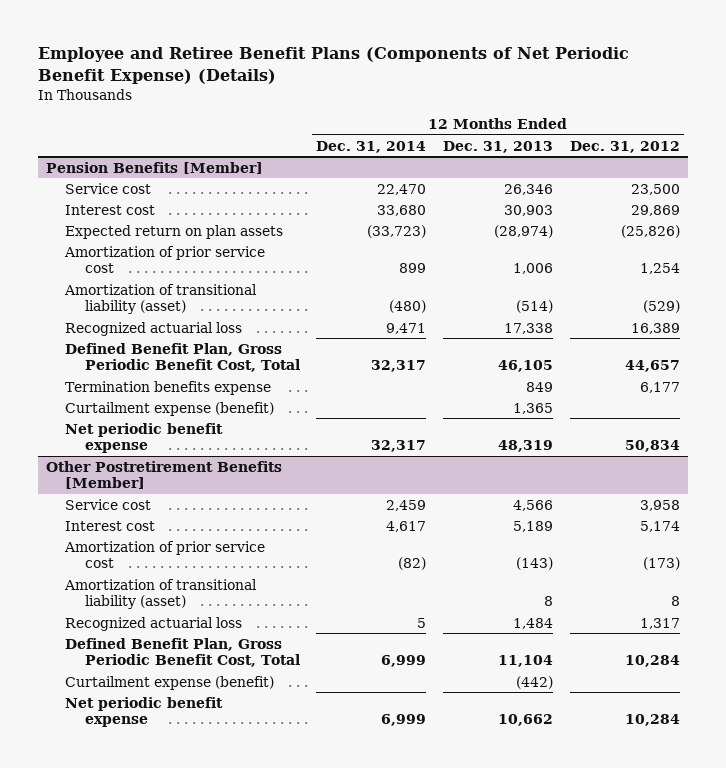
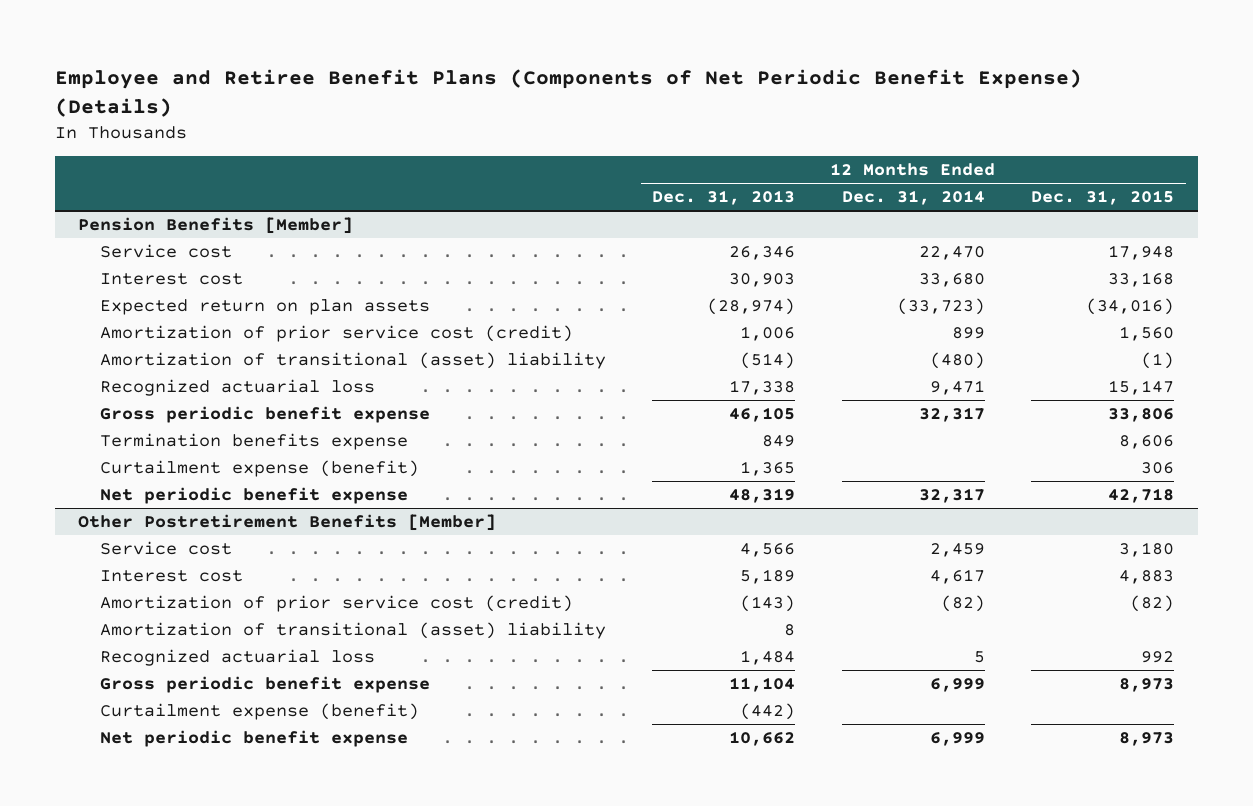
- | 12 Months Ended Dec. 31, 2014 | 12 Months Ended Dec. 31, 2013 | 12 Months Ended Dec. 31, 2012
+ | 12 Months Ended Dec. 31, 2013 | 12 Months Ended Dec. 31, 2014 | 12 Months Ended Dec. 31, 2015
@ Pension Benefits [Member]
- Amortization of prior service cost | 899 | 1,006 | 1,254
- Amortization of transitional liability (asset) | (480) | (514) | (529)
+ Amortization of prior service cost (credit) | 1,006 | 899 | 1,560
+ Amortization of transitional (asset) liability | (514) | (480) | (1)
- Defined Benefit Plan, Gross Periodic Benefit Cost, Total | 32,317 | 46,105 | 44,657
+ Gross periodic benefit expense | 46,105 | 32,317 | 33,806
@ Other Postretirement Benefits [Member]
- Amortization of prior service cost | (82) | (143) | (173)
- Amortization of transitional liability (asset) | | 8 | 8
+ Amortization of prior service cost (credit) | (143) | (82) | (82)
+ Amortization of transitional (asset) liability | 8 | |
- Defined Benefit Plan, Gross Periodic Benefit Cost, Total | 6,999 | 11,104 | 10,284
+ Gross periodic benefit expense | 11,104 | 6,999 | 8,973

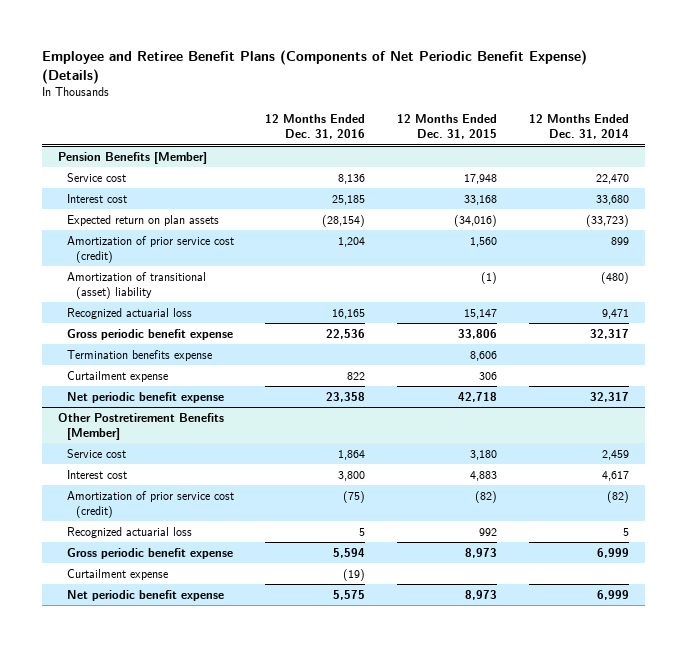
- | 12 Months Ended Dec. 31, 2013 | 12 Months Ended Dec. 31, 2014 | 12 Months Ended Dec. 31, 2015
+ | 12 Months Ended Dec. 31, 2016 | 12 Months Ended Dec. 31, 2015 | 12 Months Ended Dec. 31, 2014
@ Pension Benefits [Member]
- Curtailment expense (benefit) | 1,365 | | 306
+ Curtailment expense | 822 | 306 |
@ Other Postretirement Benefits [Member]
- Amortization of transitional (asset) liability | 8 | |
- Curtailment expense (benefit) | (442) | |
+ Curtailment expense | (19) | |

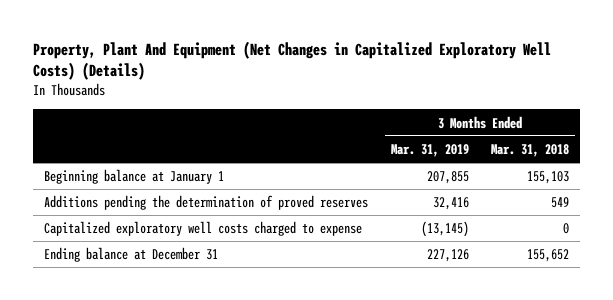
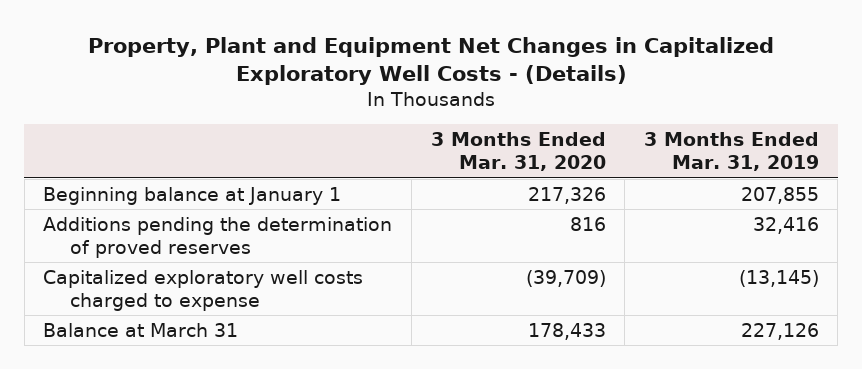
- Property, Plant And Equipment (Net Changes in Capitalized Exploratory Well Costs) (Details)
+ Property, Plant and Equipment Net Changes in Capitalized Exploratory Well Costs - (Details)
- | 3 Months Ended Mar. 31, 2019 | 3 Months Ended Mar. 31, 2018
+ | 3 Months Ended Mar. 31, 2020 | 3 Months Ended Mar. 31, 2019
- Ending balance at December 31 | 227,126 | 155,652
+ Balance at March 31 | 178,433 | 227,126

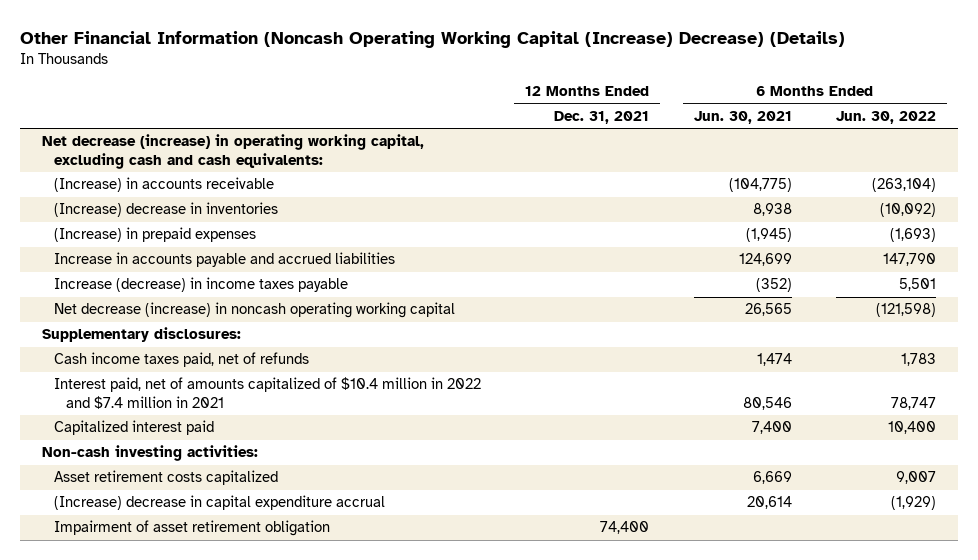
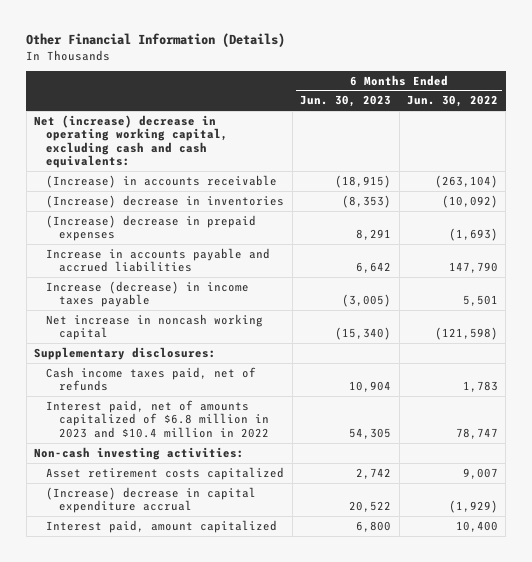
- Other Financial Information (Noncash Operating Working Capital (Increase) Decrease) (Details)
+ Other Financial Information (Details)
- | 12 Months Ended Dec. 31, 2021 | 6 Months Ended Jun. 30, 2021 | 6 Months Ended Jun. 30, 2022
+ | 6 Months Ended Jun. 30, 2023 | 6 Months Ended Jun. 30, 2022
- Net decrease (increase) in operating working capital, excluding cash and cash equivalents:
+ Net (increase) decrease in operating working capital, excluding cash and cash equivalents:
- (Increase) in prepaid expenses | | (1,945) | (1,693)
+ (Increase) decrease in prepaid expenses | 8,291 | (1,693)
- Net decrease (increase) in noncash operating working capital | | 26,565 | (121,598)
+ Net increase in noncash working capital | (15,340) | (121,598)
- Interest paid, net of amounts capitalized of $10.4 million in 2022 and $7.4 million in 2021 | | 80,546 | 78,747
- Capitalized interest paid | | 7,400 | 10,400
+ Interest paid, net of amounts capitalized of $6.8 million in 2023 and $10.4 million in 2022 | 54,305 | 78,747
- Impairment of asset retirement obligation | 74,400 | |
+ Interest paid, amount capitalized | 6,800 | 10,400

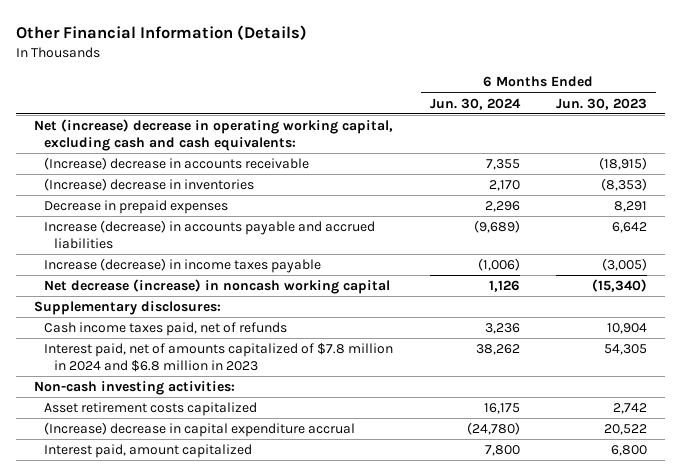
- | 6 Months Ended Jun. 30, 2023 | 6 Months Ended Jun. 30, 2022
+ | 6 Months Ended Jun. 30, 2024 | 6 Months Ended Jun. 30, 2023
- (Increase) in accounts receivable | (18,915) | (263,104)
+ (Increase) decrease in accounts receivable | 7,355 | (18,915)
- (Increase) decrease in prepaid expenses | 8,291 | (1,693)
- Increase in accounts payable and accrued liabilities | 6,642 | 147,790
+ Decrease in prepaid expenses | 2,296 | 8,291
+ Increase (decrease) in accounts payable and accrued liabilities | (9,689) | 6,642
- Net increase in noncash working capital | (15,340) | (121,598)
+ Net decrease (increase) in noncash working capital | 1,126 | (15,340)
- Interest paid, net of amounts capitalized of $6.8 million in 2023 and $10.4 million in 2022 | 54,305 | 78,747
+ Interest paid, net of amounts capitalized of $7.8 million in 2024 and $6.8 million in 2023 | 38,262 | 54,305

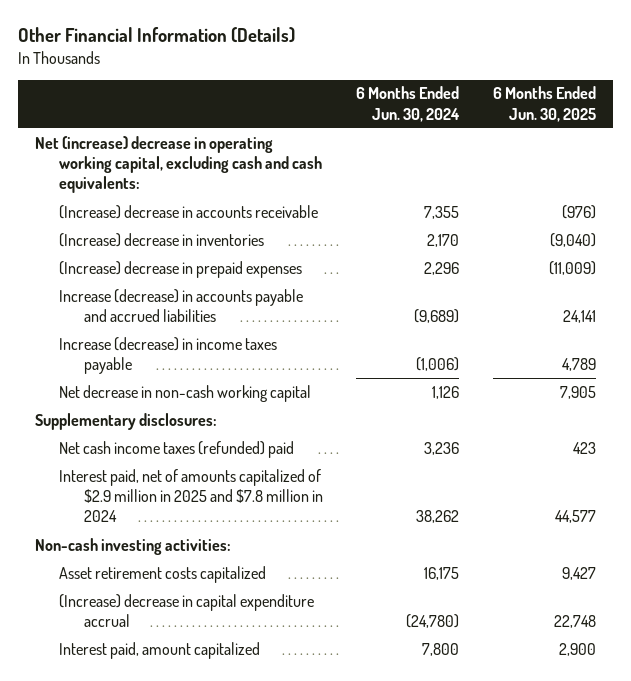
- | 6 Months Ended Jun. 30, 2024 | 6 Months Ended Jun. 30, 2023
+ | 6 Months Ended Jun. 30, 2024 | 6 Months Ended Jun. 30, 2025
- Decrease in prepaid expenses | 2,296 | 8,291
+ (Increase) decrease in prepaid expenses | 2,296 | (11,009)
- Net decrease (increase) in noncash working capital | 1,126 | (15,340)
+ Net decrease in non-cash working capital | 1,126 | 7,905
- Cash income taxes paid, net of refunds | 3,236 | 10,904
- Interest paid, net of amounts capitalized of $7.8 million in 2024 and $6.8 million in 2023 | 38,262 | 54,305
+ Net cash income taxes (refunded) paid | 3,236 | 423
+ Interest paid, net of amounts capitalized of $2.9 million in 2025 and $7.8 million in 2024 | 38,262 | 44,577

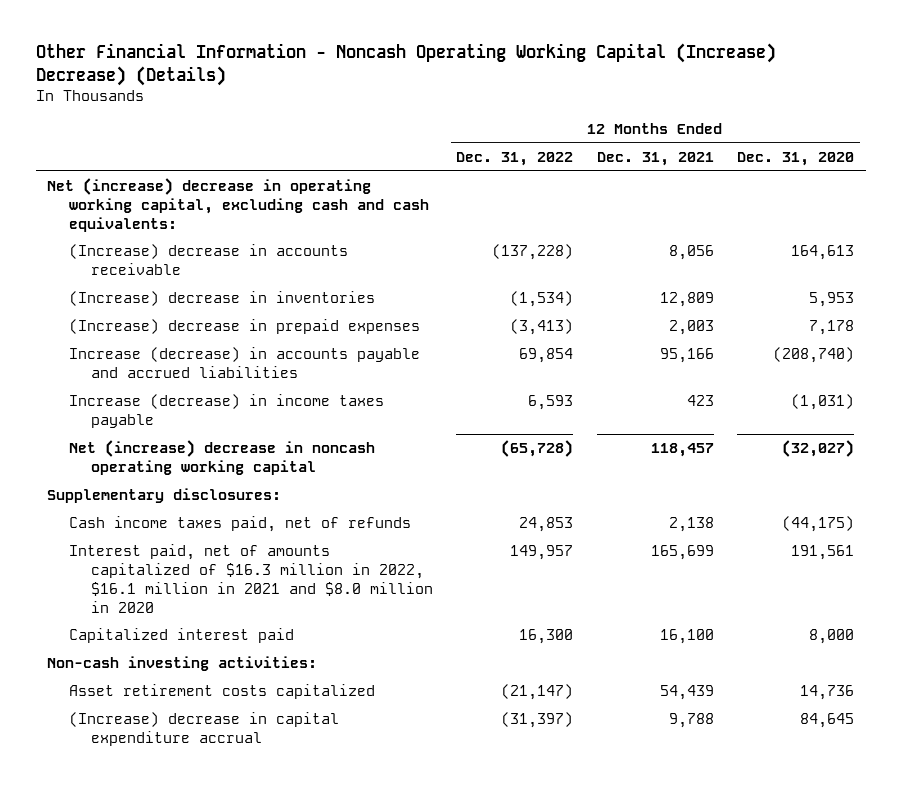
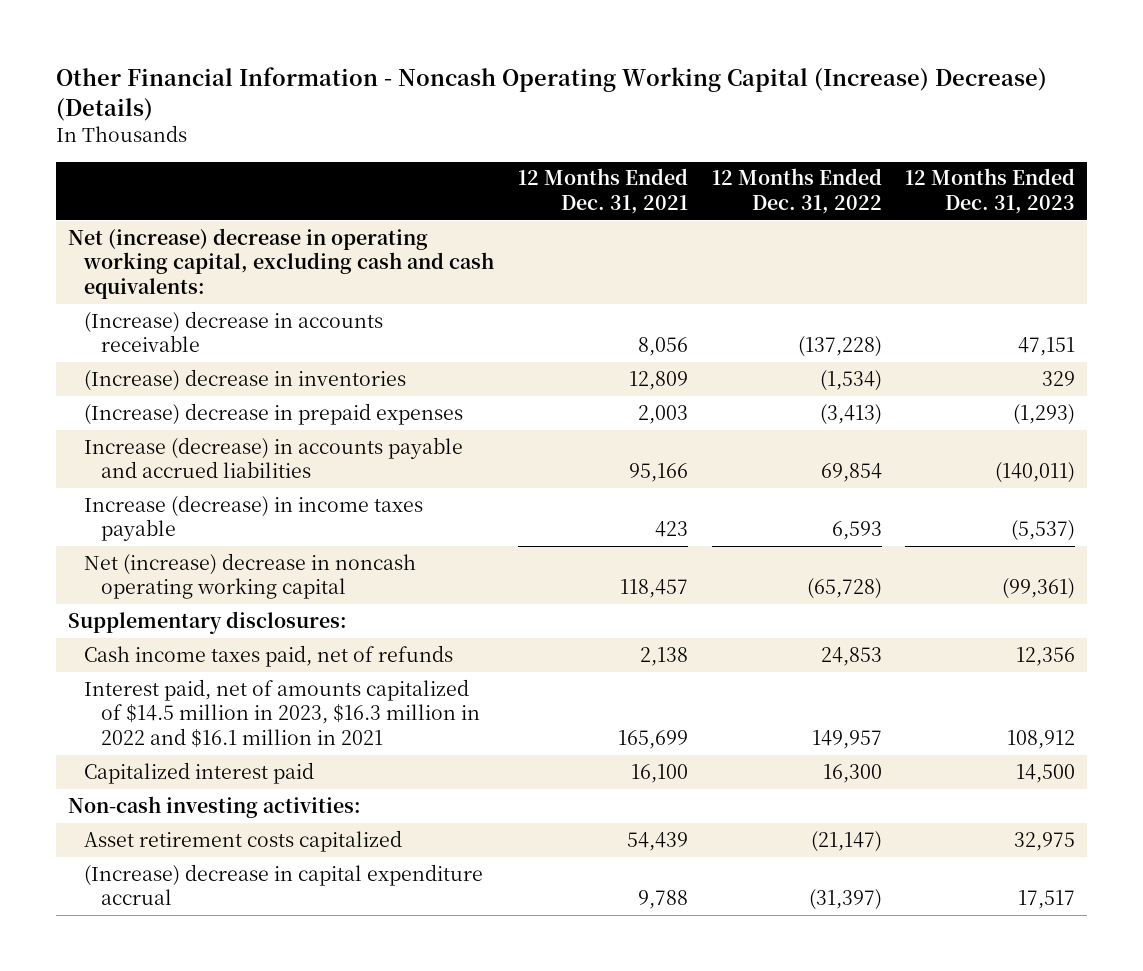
- | 12 Months Ended Dec. 31, 2022 | 12 Months Ended Dec. 31, 2021 | 12 Months Ended Dec. 31, 2020
+ | 12 Months Ended Dec. 31, 2021 | 12 Months Ended Dec. 31, 2022 | 12 Months Ended Dec. 31, 2023
- Interest paid, net of amounts capitalized of $16.3 million in 2022, $16.1 million in 2021 and $8.0 million in 2020 | 149,957 | 165,699 | 191,561
+ Interest paid, net of amounts capitalized of $14.5 million in 2023, $16.3 million in 2022 and $16.1 million in 2021 | 165,699 | 149,957 | 108,912

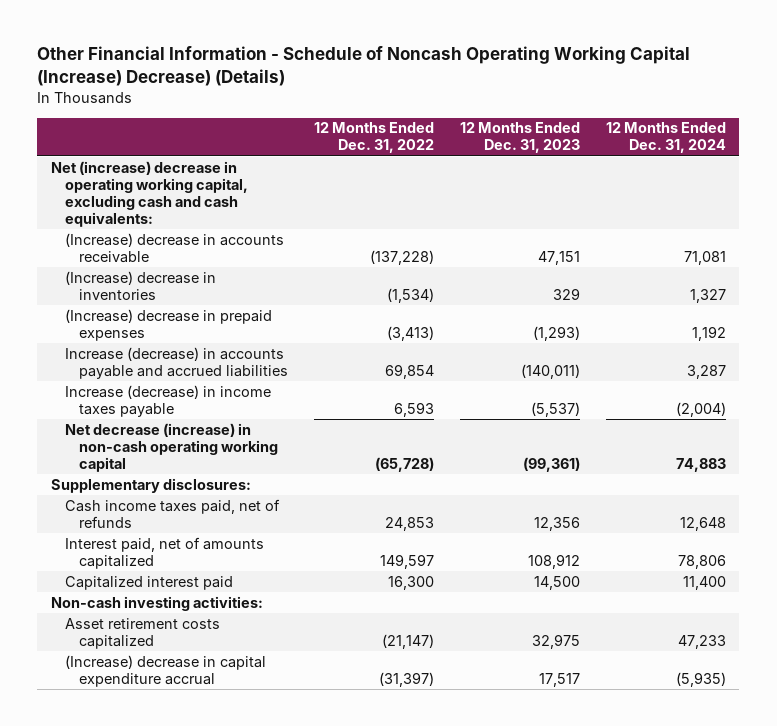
- Other Financial Information - Noncash Operating Working Capital (Increase) Decrease) (Details)
+ Other Financial Information - Schedule of Noncash Operating Working Capital (Increase) Decrease) (Details)
- | 12 Months Ended Dec. 31, 2021 | 12 Months Ended Dec. 31, 2022 | 12 Months Ended Dec. 31, 2023
+ | 12 Months Ended Dec. 31, 2022 | 12 Months Ended Dec. 31, 2023 | 12 Months Ended Dec. 31, 2024
- Net (increase) decrease in noncash operating working capital | 118,457 | (65,728) | (99,361)
+ Net decrease (increase) in non-cash operating working capital | (65,728) | (99,361) | 74,883
- Interest paid, net of amounts capitalized of $14.5 million in 2023, $16.3 million in 2022 and $16.1 million in 2021 | 165,699 | 149,957 | 108,912
+ Interest paid, net of amounts capitalized | 149,597 | 108,912 | 78,806

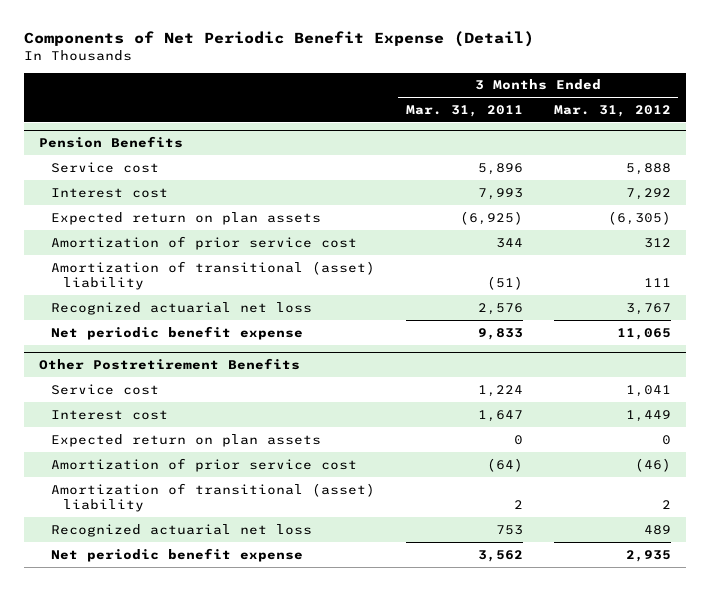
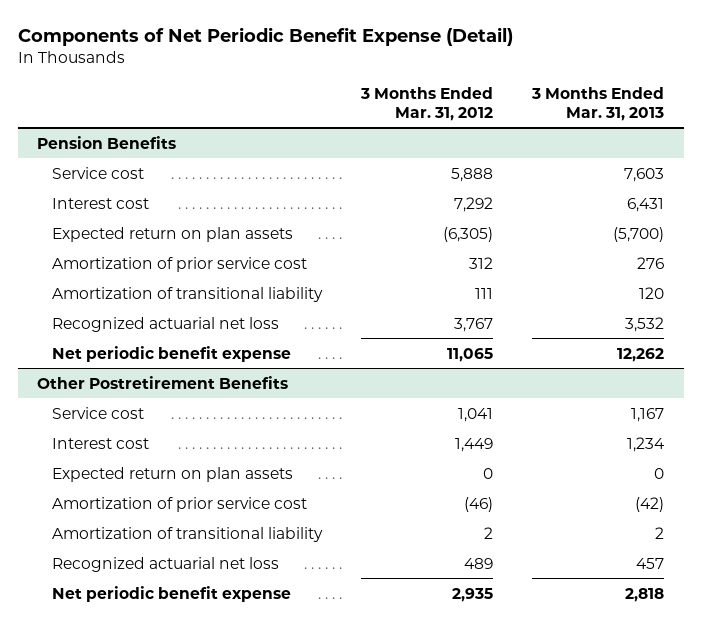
- | 3 Months Ended Mar. 31, 2011 | 3 Months Ended Mar. 31, 2012
+ | 3 Months Ended Mar. 31, 2012 | 3 Months Ended Mar. 31, 2013
@ Pension Benefits
- Amortization of transitional (asset) liability | (51) | 111
+ Amortization of transitional liability | 111 | 120
@ Other Postretirement Benefits
- Amortization of transitional (asset) liability | 2 | 2
+ Amortization of transitional liability | 2 | 2

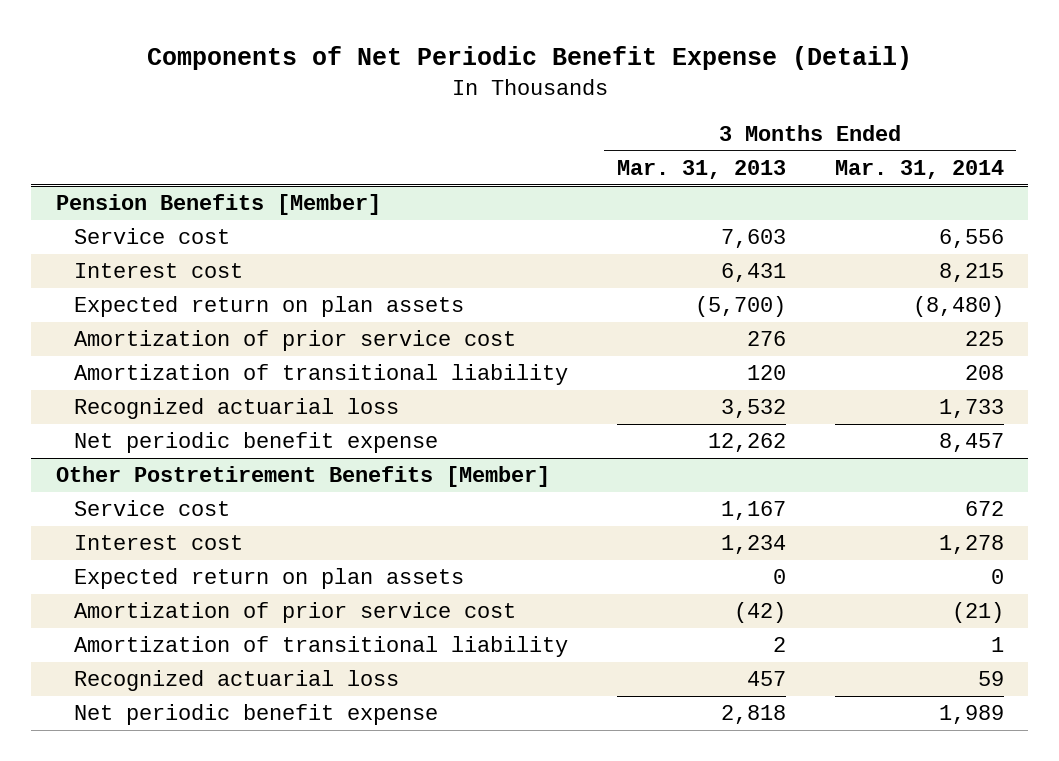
- | 3 Months Ended Mar. 31, 2012 | 3 Months Ended Mar. 31, 2013
+ | 3 Months Ended Mar. 31, 2013 | 3 Months Ended Mar. 31, 2014
- Pension Benefits
+ Pension Benefits [Member]
- Recognized actuarial net loss | 3,767 | 3,532
+ Recognized actuarial loss | 3,532 | 1,733
- Other Postretirement Benefits
+ Other Postretirement Benefits [Member]
- Recognized actuarial net loss | 489 | 457
+ Recognized actuarial loss | 457 | 59

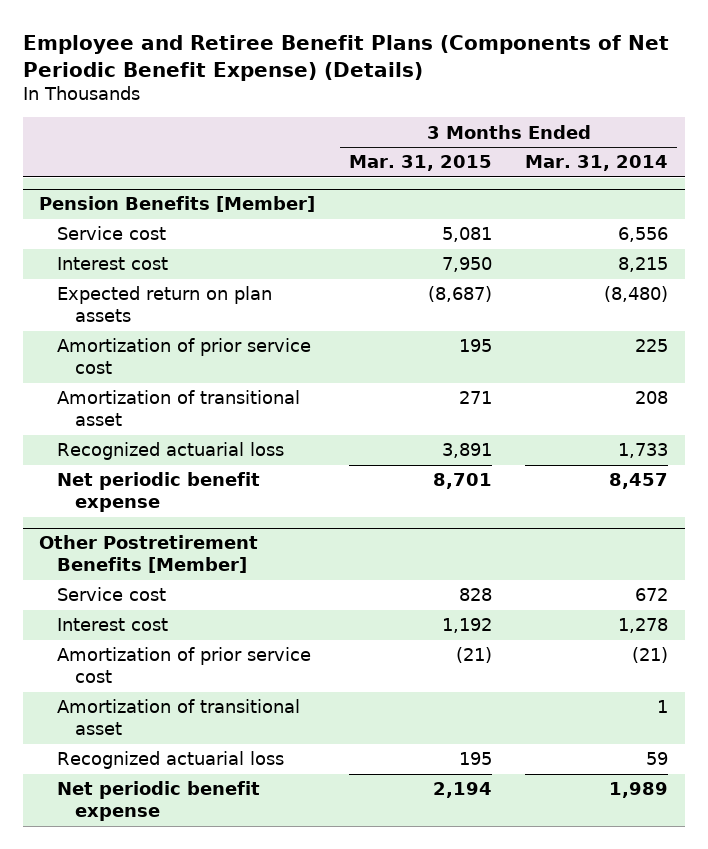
- Components of Net Periodic Benefit Expense (Detail)
+ Employee and Retiree Benefit Plans (Components of Net Periodic Benefit Expense) (Details)
- | 3 Months Ended Mar. 31, 2013 | 3 Months Ended Mar. 31, 2014
+ | 3 Months Ended Mar. 31, 2015 | 3 Months Ended Mar. 31, 2014
@ Pension Benefits [Member]
- Amortization of transitional liability | 120 | 208
+ Amortization of transitional asset | 271 | 208
@ Other Postretirement Benefits [Member]
- Expected return on plan assets | 0 | 0
- Amortization of transitional liability | 2 | 1
+ Amortization of transitional asset | | 1

